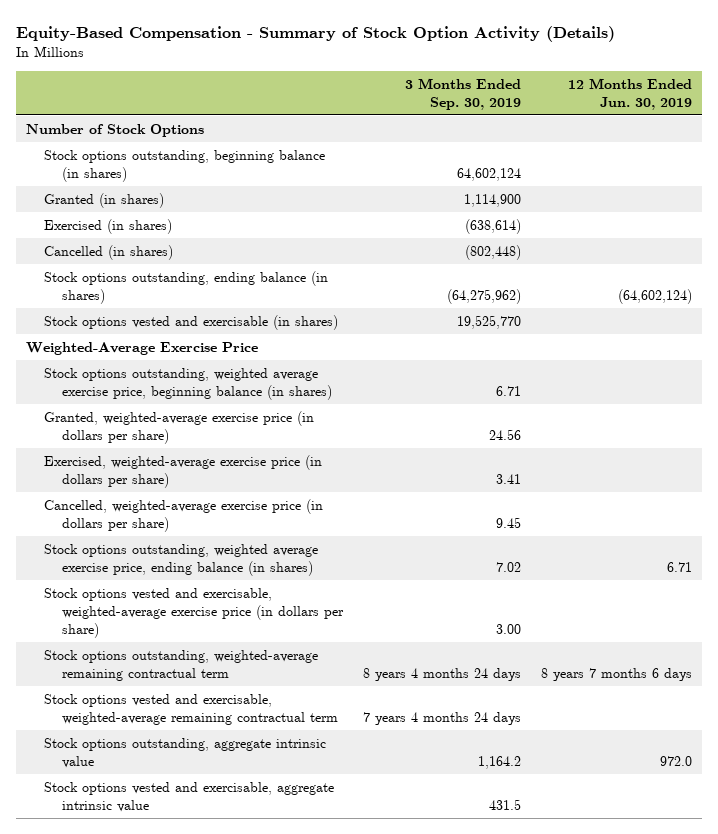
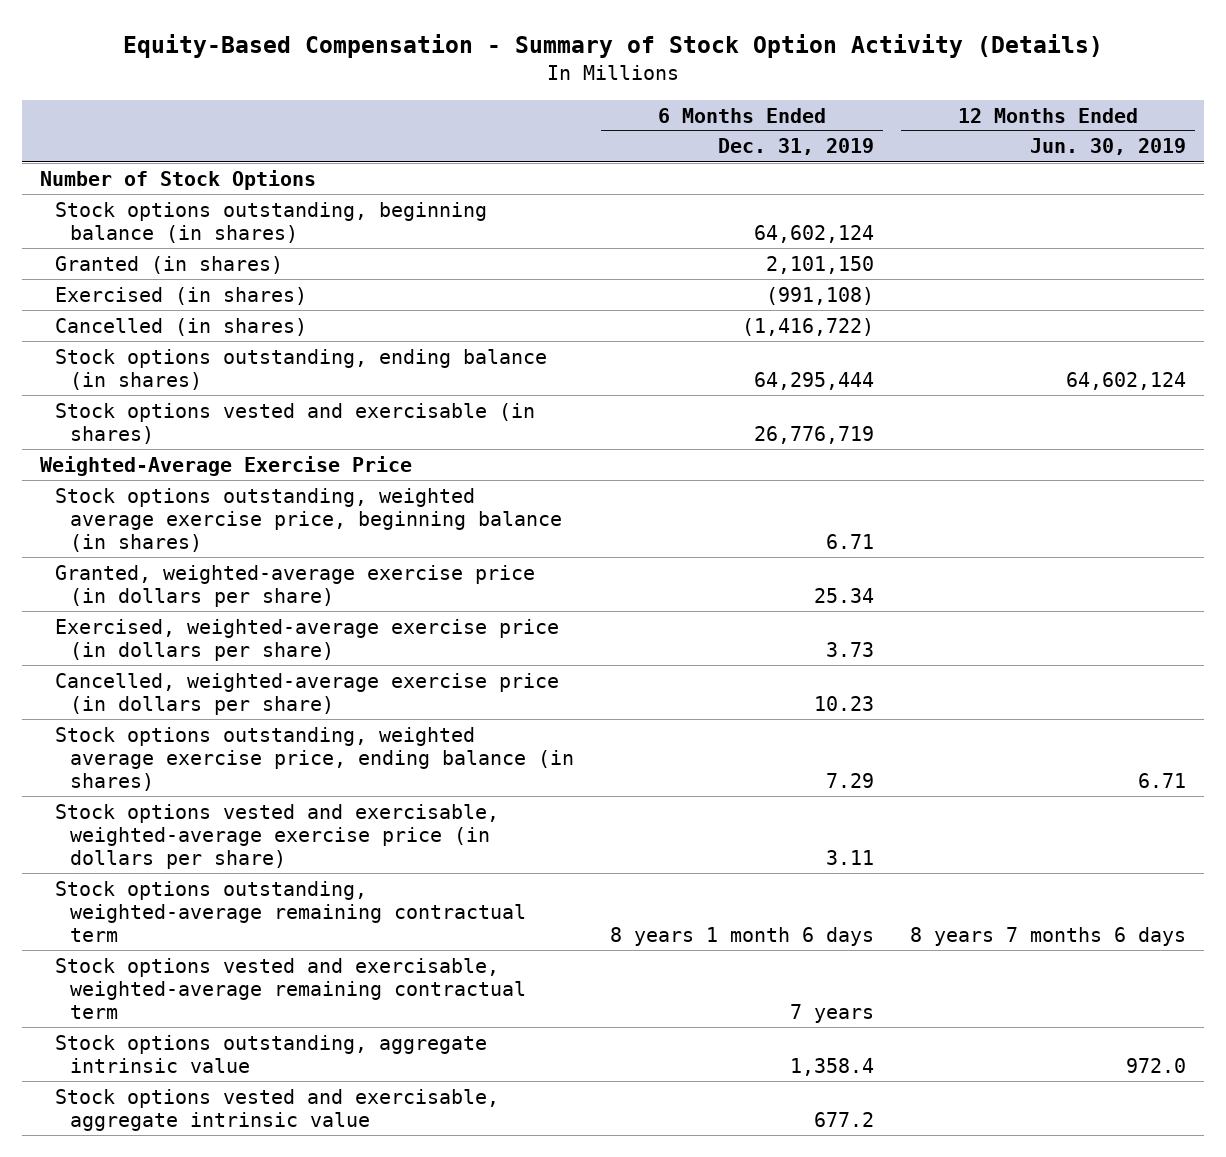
- | 3 Months Ended Sep. 30, 2019 | 12 Months Ended Jun. 30, 2019
+ | 6 Months Ended Dec. 31, 2019 | 12 Months Ended Jun. 30, 2019
- Stock options outstanding, ending balance (in shares) | (64,275,962) | (64,602,124)
+ Stock options outstanding, ending balance (in shares) | 64,295,444 | 64,602,124

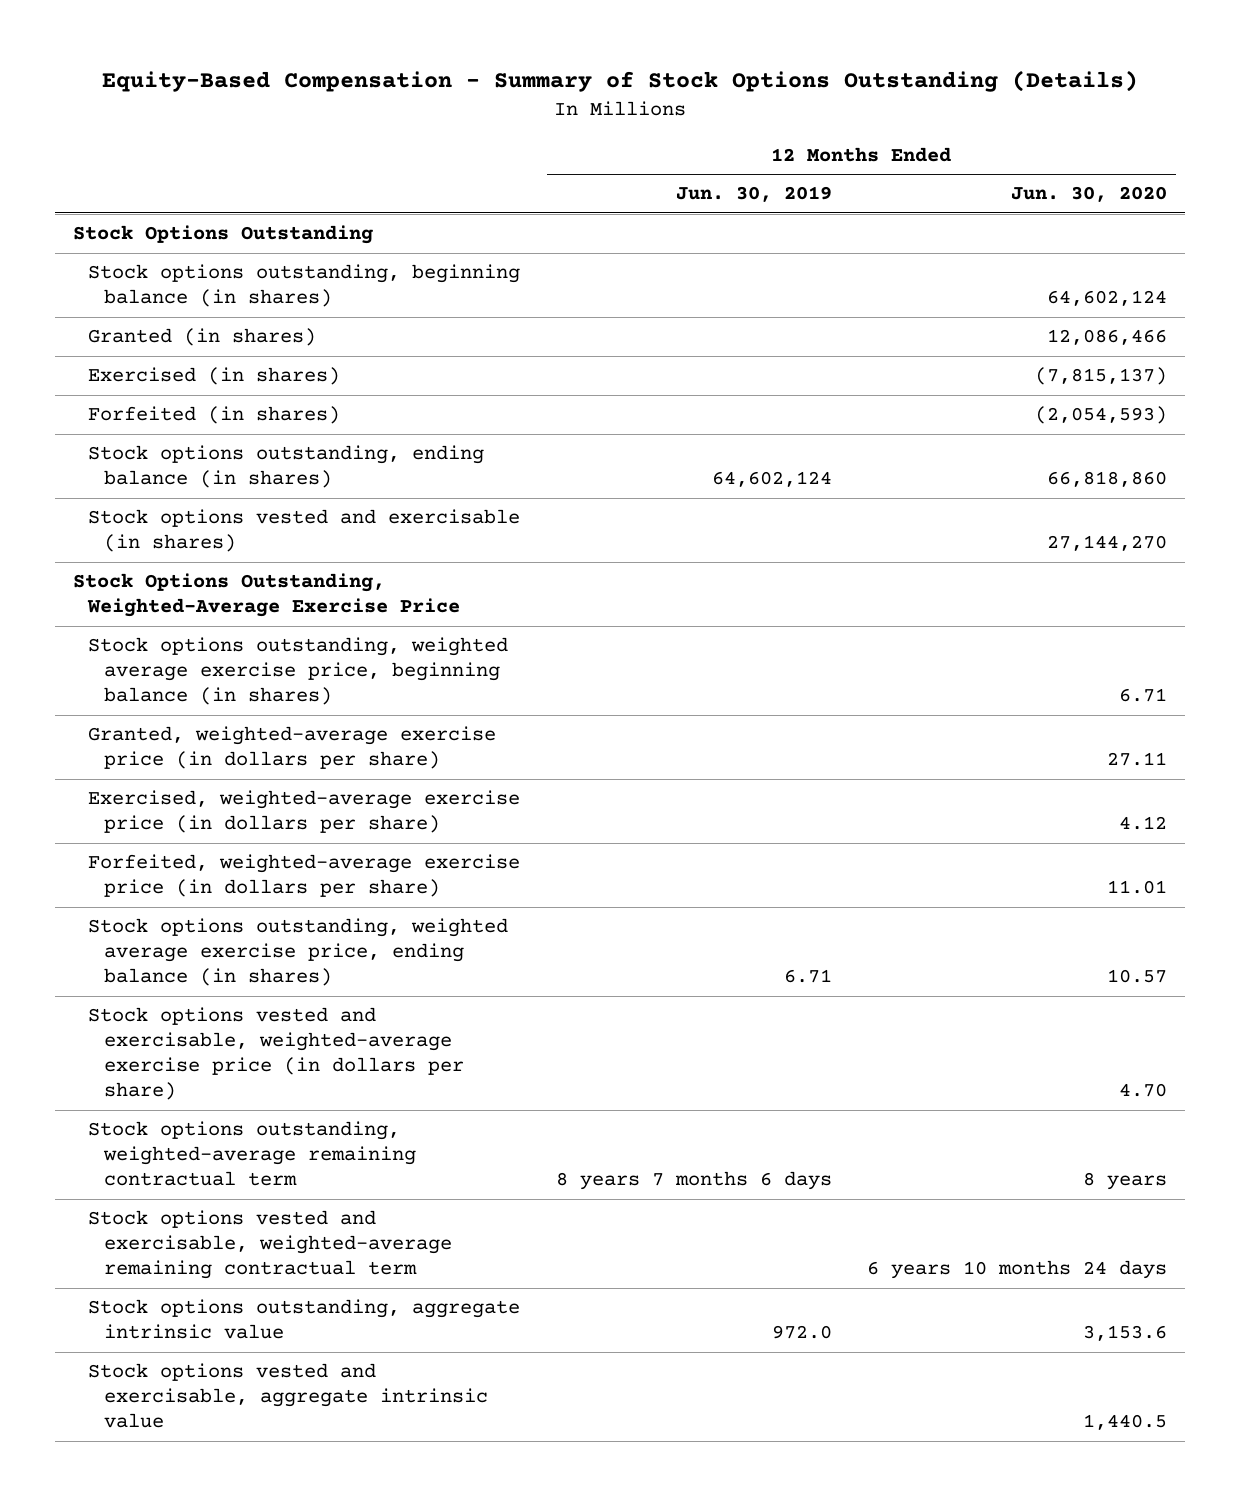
- Equity-Based Compensation - Summary of Stock Option Activity (Details)
+ Equity-Based Compensation - Summary of Stock Options Outstanding (Details)
- | 6 Months Ended Dec. 31, 2019 | 12 Months Ended Jun. 30, 2019
+ | 12 Months Ended Jun. 30, 2019 | 12 Months Ended Jun. 30, 2020
- Number of Stock Options
+ Stock Options Outstanding
- Cancelled (in shares) | (1,416,722) |
+ Forfeited (in shares) | | (2,054,593)
- Weighted-Average Exercise Price
+ Stock Options Outstanding, Weighted-Average Exercise Price
- Cancelled, weighted-average exercise price (in dollars per share) | 10.23 |
+ Forfeited, weighted-average exercise price (in dollars per share) | | 11.01

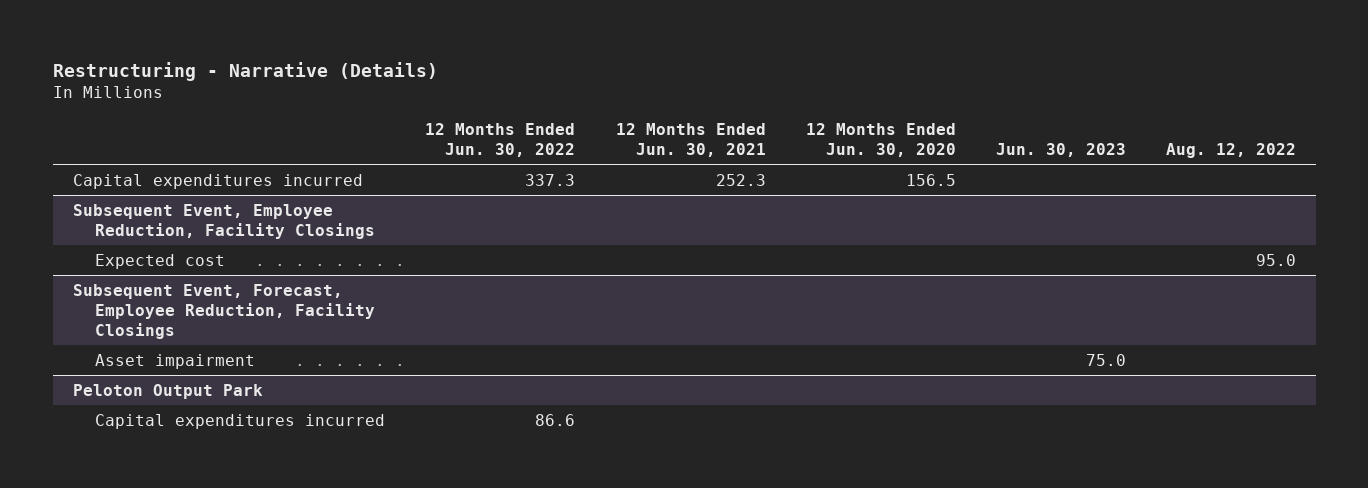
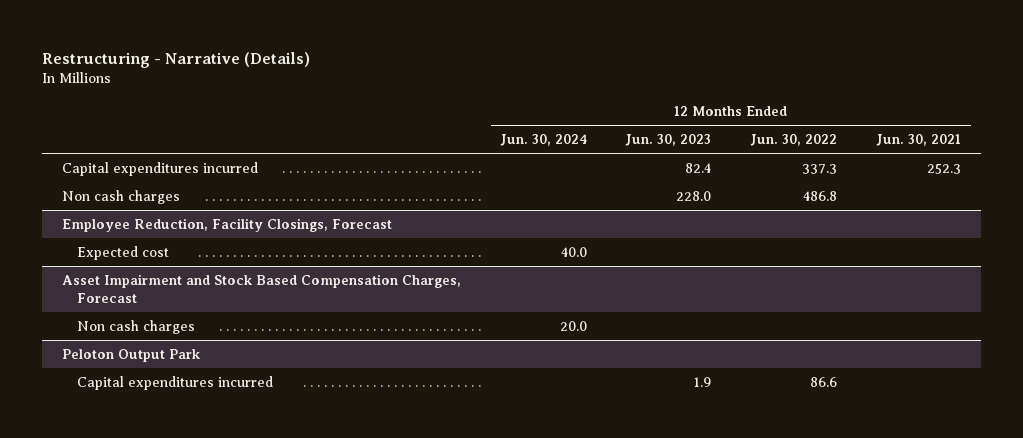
- | 12 Months Ended Jun. 30, 2022 | 12 Months Ended Jun. 30, 2021 | 12 Months Ended Jun. 30, 2020 | Jun. 30, 2023 | Aug. 12, 2022
+ | 12 Months Ended Jun. 30, 2024 | 12 Months Ended Jun. 30, 2023 | 12 Months Ended Jun. 30, 2022 | 12 Months Ended Jun. 30, 2021
- Subsequent Event, Employee Reduction, Facility Closings
- Expected cost | | | | | 95.0
- Subsequent Event, Forecast, Employee Reduction, Facility Closings
- Asset impairment | | | | 75.0 |
+ Non cash charges | | 228.0 | 486.8 |
+ Employee Reduction, Facility Closings, Forecast
+ Expected cost | 40.0 | | |
+ Asset Impairment and Stock Based Compensation Charges, Forecast
+ Non cash charges | 20.0 | | |

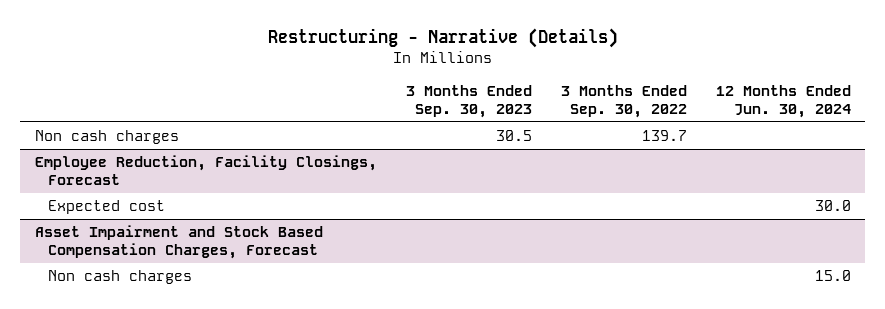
- | 12 Months Ended Jun. 30, 2024 | 12 Months Ended Jun. 30, 2023 | 12 Months Ended Jun. 30, 2022 | 12 Months Ended Jun. 30, 2021
+ | 3 Months Ended Sep. 30, 2023 | 3 Months Ended Sep. 30, 2022 | 12 Months Ended Jun. 30, 2024
- Capital expenditures incurred | | 82.4 | 337.3 | 252.3
@ Employee Reduction, Facility Closings, Forecast
- Expected cost | 40.0 | | |
+ Expected cost | | | 30.0
@ Asset Impairment and Stock Based Compensation Charges, Forecast
- Non cash charges | 20.0 | | |
- Peloton Output Park
- Capital expenditures incurred | | 1.9 | 86.6 |
@ Asset Impairment and Stock Based Compensation Charges, Forecast
+ Non cash charges | | | 15.0

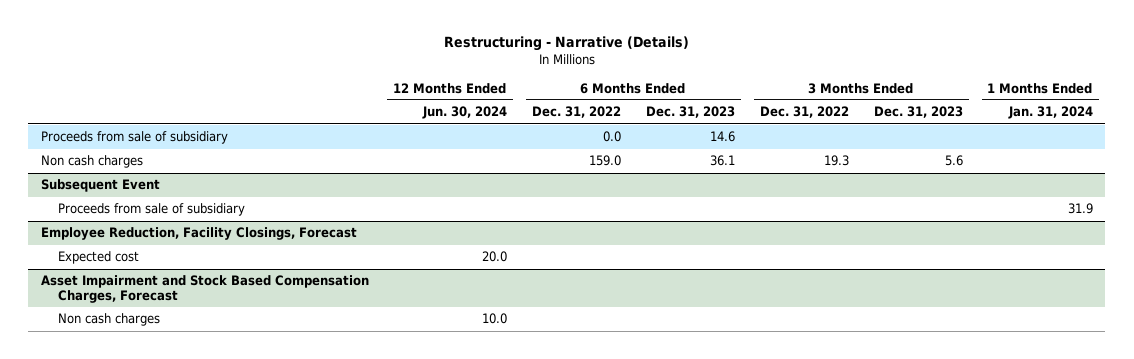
- | 3 Months Ended Sep. 30, 2023 | 3 Months Ended Sep. 30, 2022 | 12 Months Ended Jun. 30, 2024
+ | 12 Months Ended Jun. 30, 2024 | 6 Months Ended Dec. 31, 2022 | 6 Months Ended Dec. 31, 2023 | 3 Months Ended Dec. 31, 2022 | 3 Months Ended Dec. 31, 2023 | 1 Months Ended Jan. 31, 2024
+ Proceeds from sale of subsidiary | | 0.0 | 14.6 | | |
+ Subsequent Event
+ Proceeds from sale of subsidiary | | | | | | 31.9
@ Employee Reduction, Facility Closings, Forecast
- Expected cost | | | 30.0
+ Expected cost | 20.0 | | | | |
@ Asset Impairment and Stock Based Compensation Charges, Forecast
- Non cash charges | | | 15.0
+ Non cash charges | 10.0 | | | | |

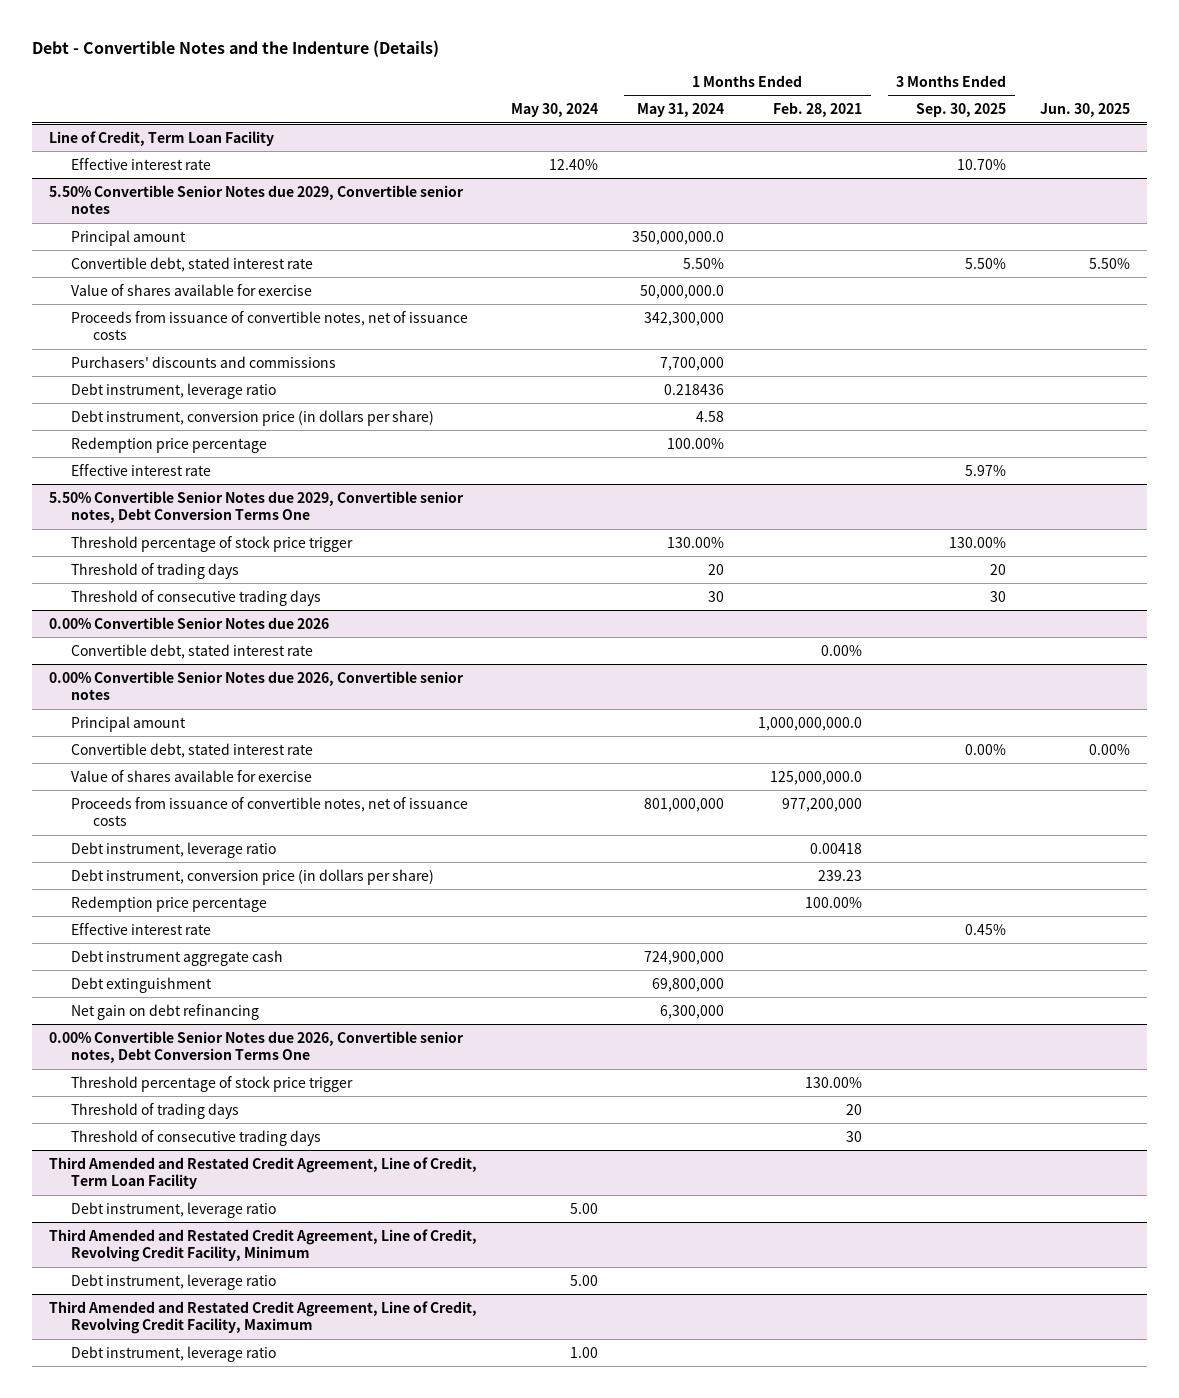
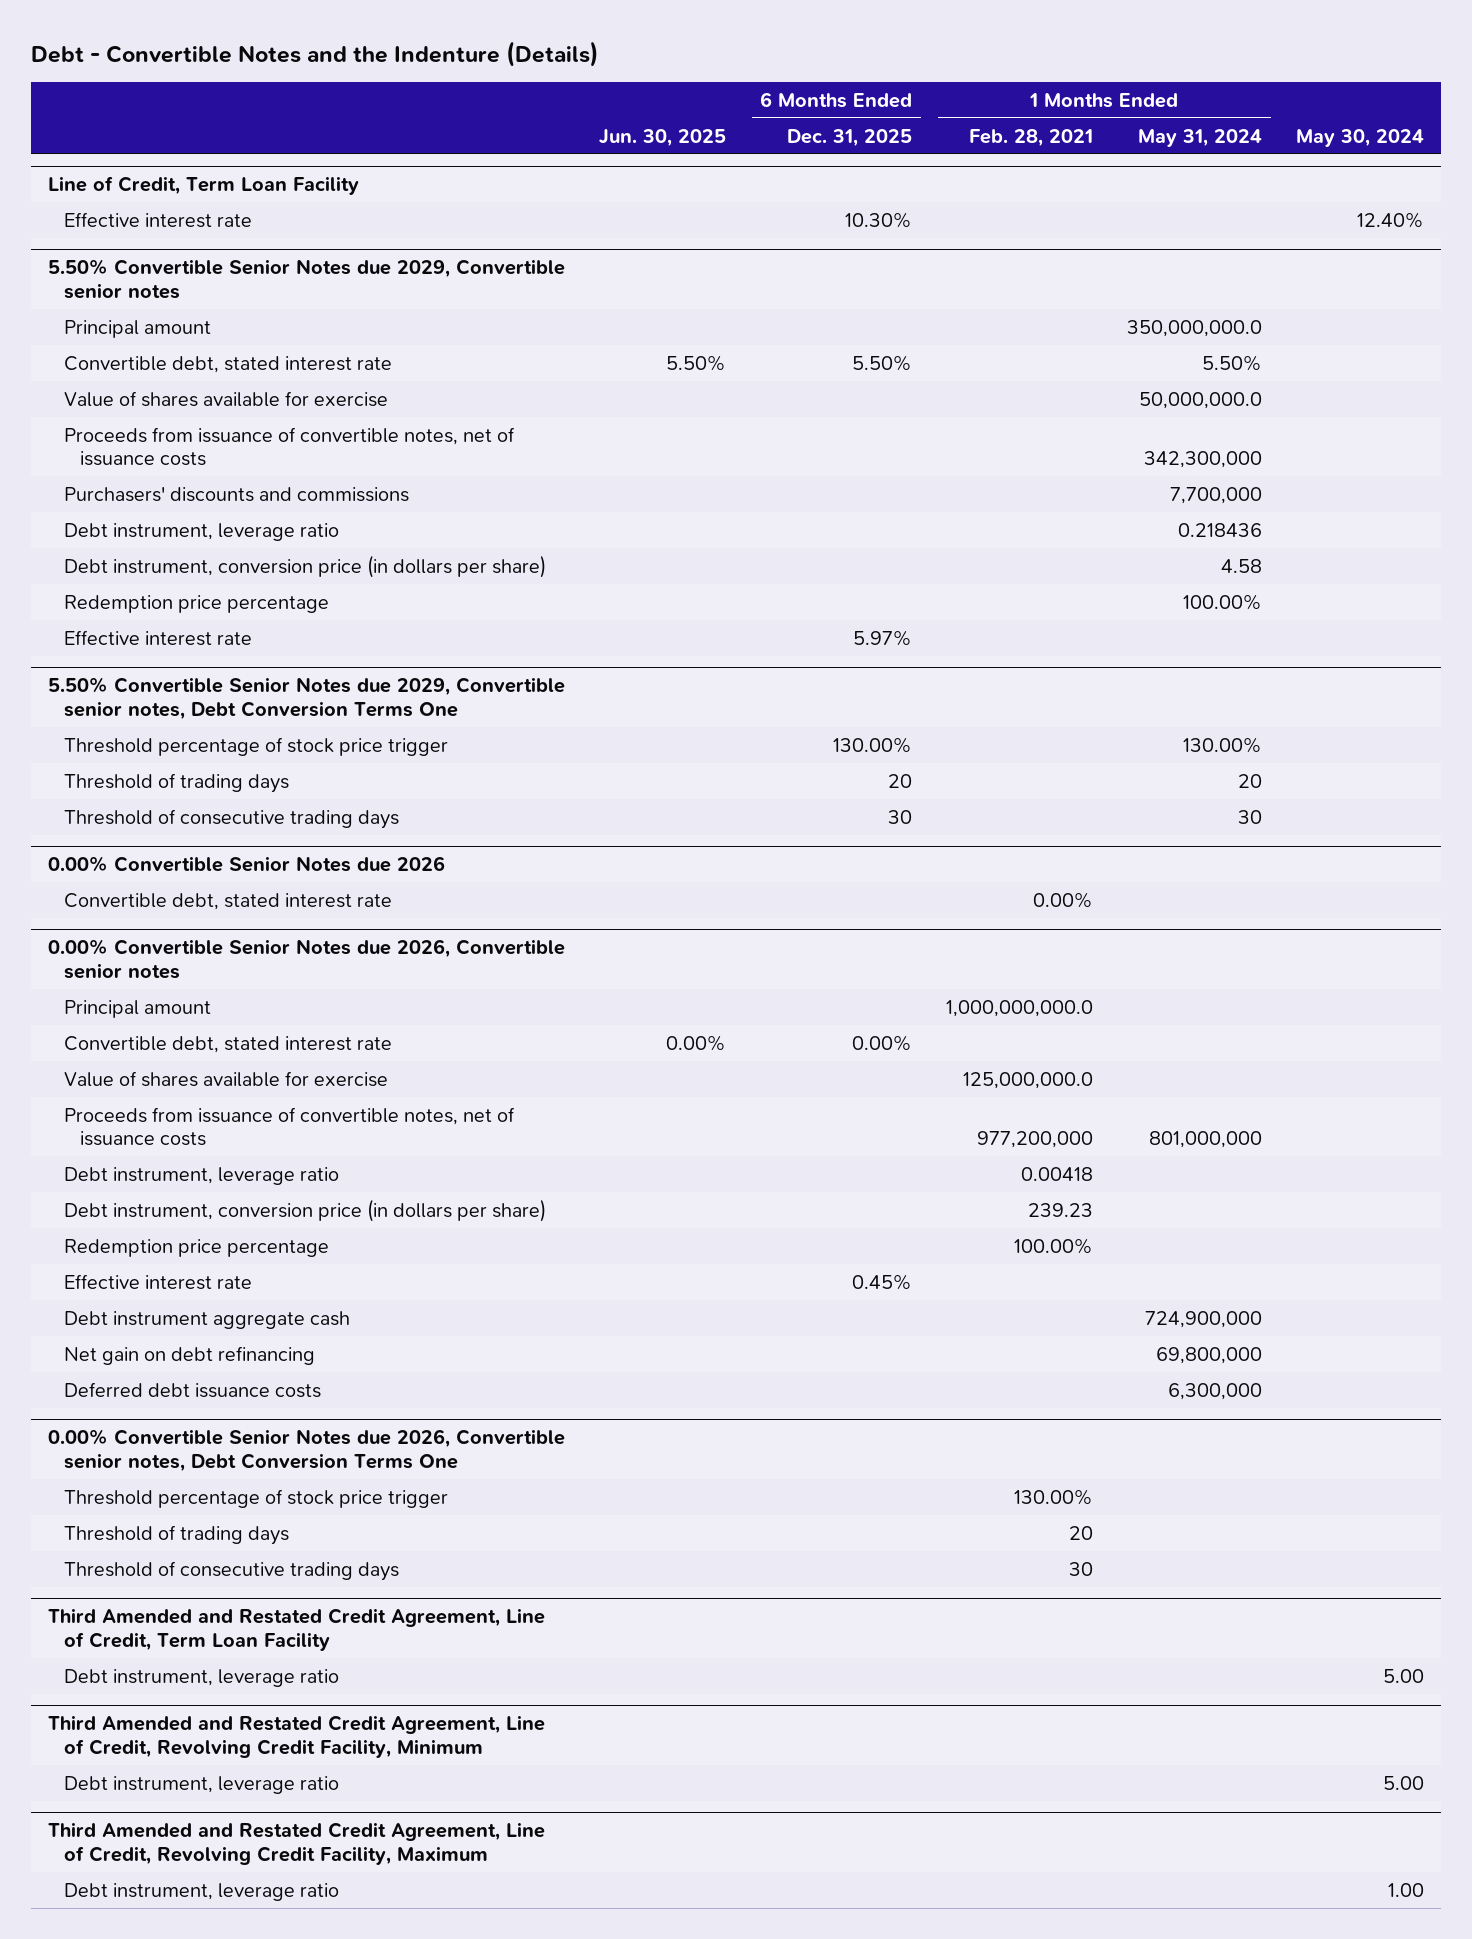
- | May 30, 2024 | 1 Months Ended May 31, 2024 | 1 Months Ended Feb. 28, 2021 | 3 Months Ended Sep. 30, 2025 | Jun. 30, 2025
+ | Jun. 30, 2025 | 6 Months Ended Dec. 31, 2025 | 1 Months Ended Feb. 28, 2021 | 1 Months Ended May 31, 2024 | May 30, 2024
@ 0.00% Convertible Senior Notes due 2026, Convertible senior notes
- Debt extinguishment | | 69,800,000 | | |
- Net gain on debt refinancing | | 6,300,000 | | |
+ Net gain on debt refinancing | | | | 69,800,000 |
+ Deferred debt issuance costs | | | | 6,300,000 |

